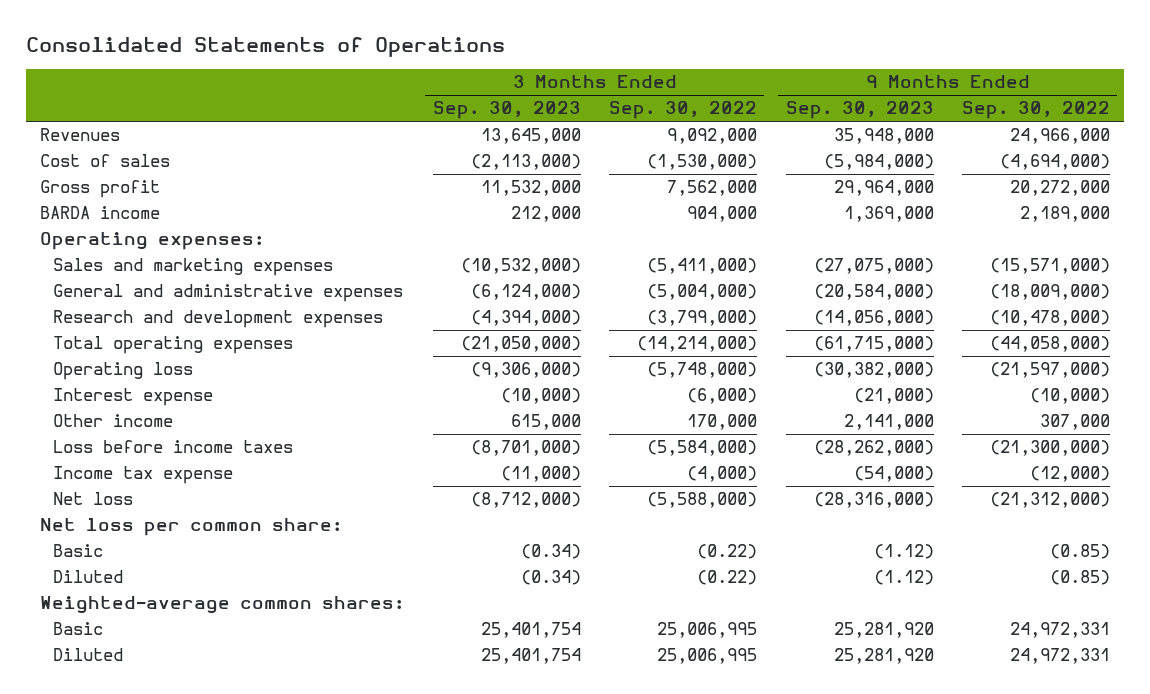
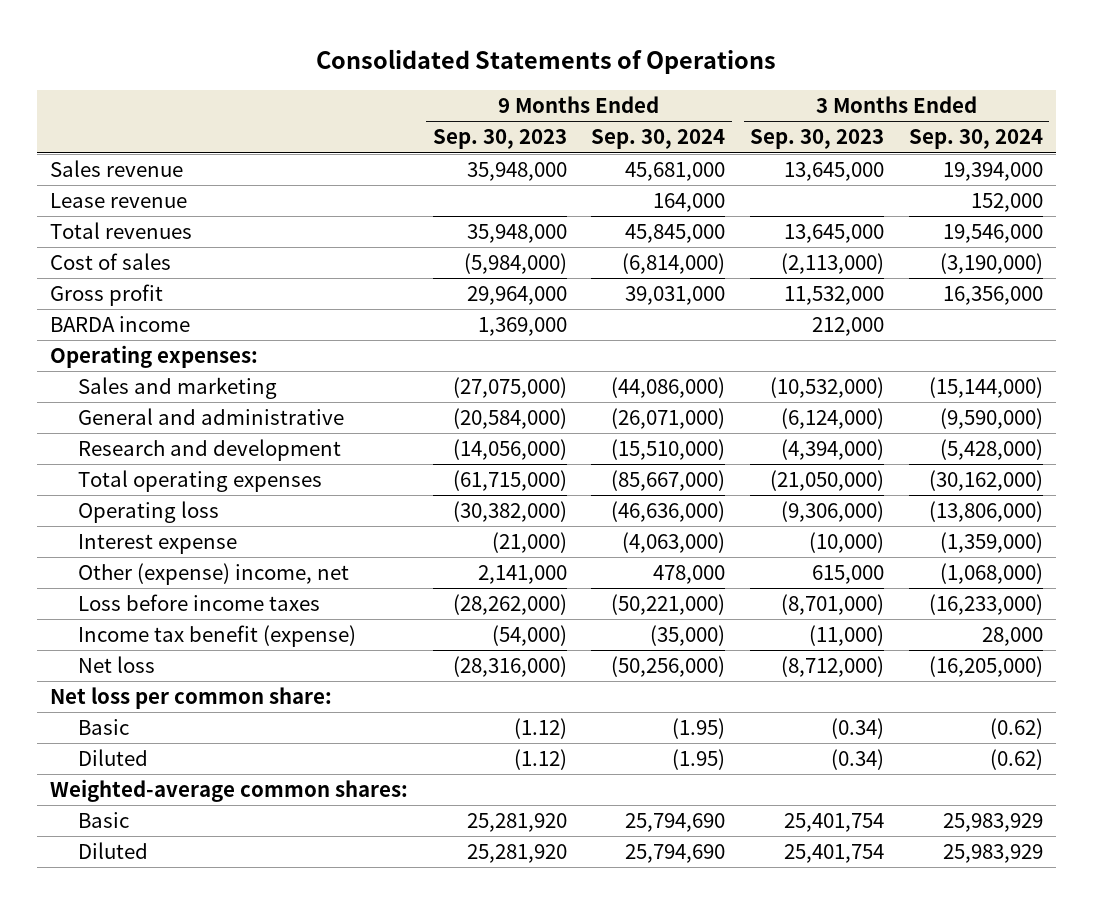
- | 3 Months Ended Sep. 30, 2023 | 3 Months Ended Sep. 30, 2022 | 9 Months Ended Sep. 30, 2023 | 9 Months Ended Sep. 30, 2022
+ | 9 Months Ended Sep. 30, 2023 | 9 Months Ended Sep. 30, 2024 | 3 Months Ended Sep. 30, 2023 | 3 Months Ended Sep. 30, 2024
- Revenues | 13,645,000 | 9,092,000 | 35,948,000 | 24,966,000
+ Sales revenue | 35,948,000 | 45,681,000 | 13,645,000 | 19,394,000
+ Lease revenue | | 164,000 | | 152,000
+ Total revenues | 35,948,000 | 45,845,000 | 13,645,000 | 19,546,000
- Sales and marketing expenses | (10,532,000) | (5,411,000) | (27,075,000) | (15,571,000)
- General and administrative expenses | (6,124,000) | (5,004,000) | (20,584,000) | (18,009,000)
- Research and development expenses | (4,394,000) | (3,799,000) | (14,056,000) | (10,478,000)
+ Sales and marketing | (27,075,000) | (44,086,000) | (10,532,000) | (15,144,000)
+ General and administrative | (20,584,000) | (26,071,000) | (6,124,000) | (9,590,000)
+ Research and development | (14,056,000) | (15,510,000) | (4,394,000) | (5,428,000)
- Other income | 615,000 | 170,000 | 2,141,000 | 307,000
+ Other (expense) income, net | 2,141,000 | 478,000 | 615,000 | (1,068,000)
- Income tax expense | (11,000) | (4,000) | (54,000) | (12,000)
+ Income tax benefit (expense) | (54,000) | (35,000) | (11,000) | 28,000

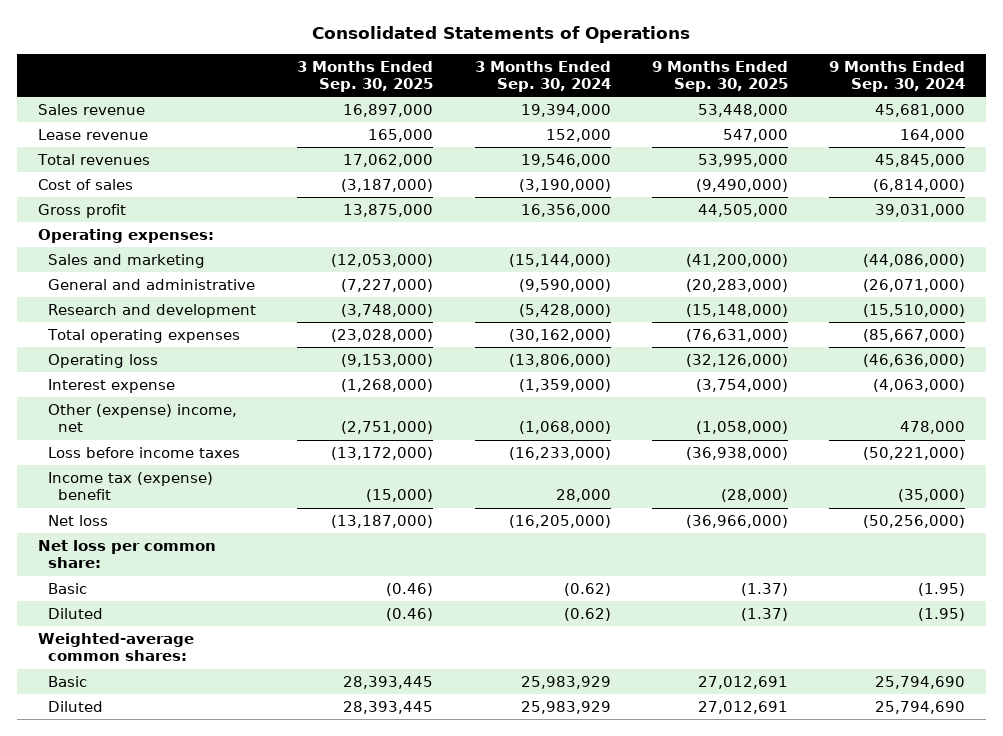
- | 9 Months Ended Sep. 30, 2023 | 9 Months Ended Sep. 30, 2024 | 3 Months Ended Sep. 30, 2023 | 3 Months Ended Sep. 30, 2024
+ | 3 Months Ended Sep. 30, 2025 | 3 Months Ended Sep. 30, 2024 | 9 Months Ended Sep. 30, 2025 | 9 Months Ended Sep. 30, 2024
- BARDA income | 1,369,000 | | 212,000 |
- Income tax benefit (expense) | (54,000) | (35,000) | (11,000) | 28,000
+ Income tax (expense) benefit | (15,000) | 28,000 | (28,000) | (35,000)

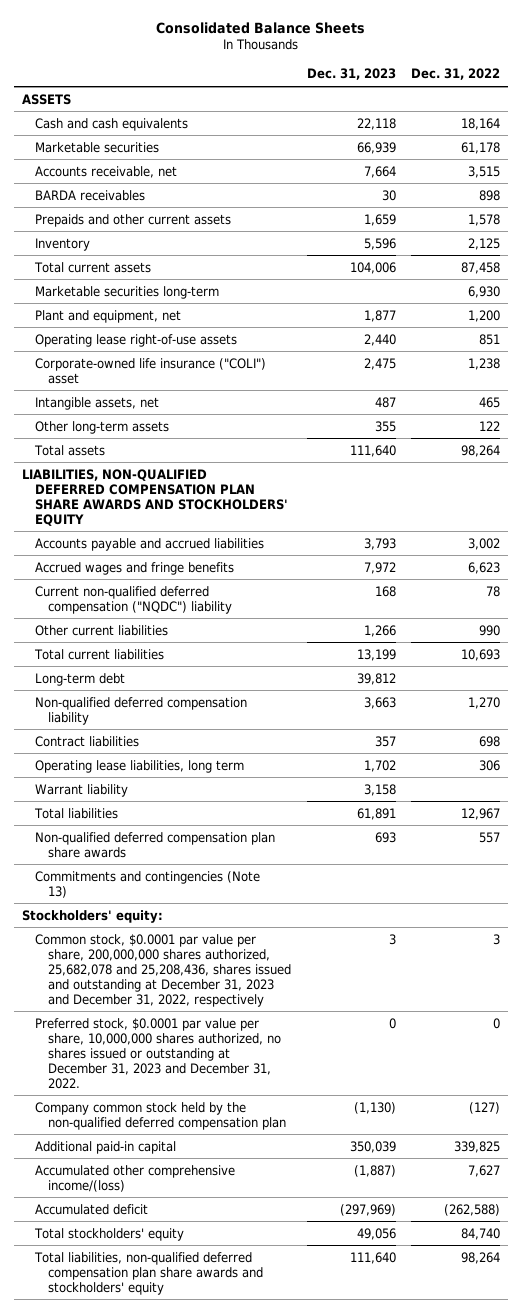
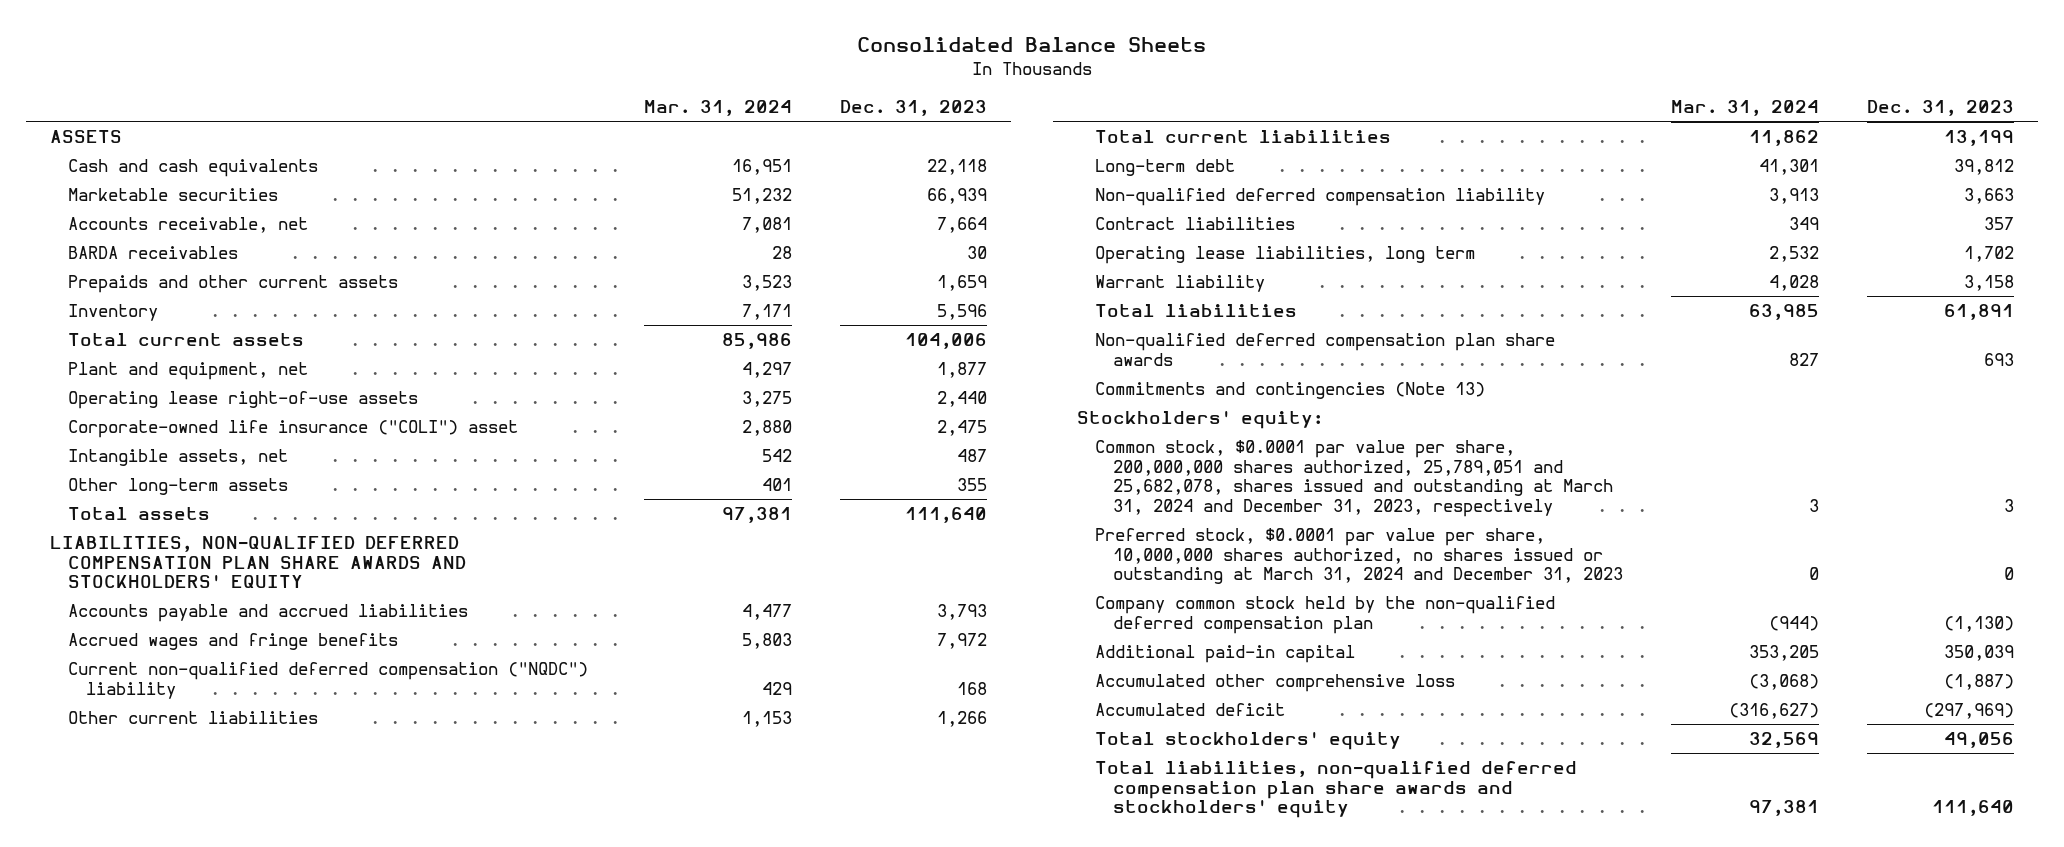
- | Dec. 31, 2023 | Dec. 31, 2022
+ | Mar. 31, 2024 | Dec. 31, 2023
- Marketable securities long-term | | 6,930
- Common stock, $0.0001 par value per share, 200,000,000 shares authorized, 25,682,078 and 25,208,436, shares issued and outstanding at December 31, 2023 and December 31, 2022, respectively | 3 | 3
- Preferred stock, $0.0001 par value per share, 10,000,000 shares authorized, no shares issued or outstanding at December 31, 2023 and December 31, 2022. | 0 | 0
+ Common stock, $0.0001 par value per share, 200,000,000 shares authorized, 25,789,051 and 25,682,078, shares issued and outstanding at March 31, 2024 and December 31, 2023, respectively | 3 | 3
+ Preferred stock, $0.0001 par value per share, 10,000,000 shares authorized, no shares issued or outstanding at March 31, 2024 and December 31, 2023 | 0 | 0
- Accumulated other comprehensive income/(loss) | (1,887) | 7,627
+ Accumulated other comprehensive loss | (3,068) | (1,887)

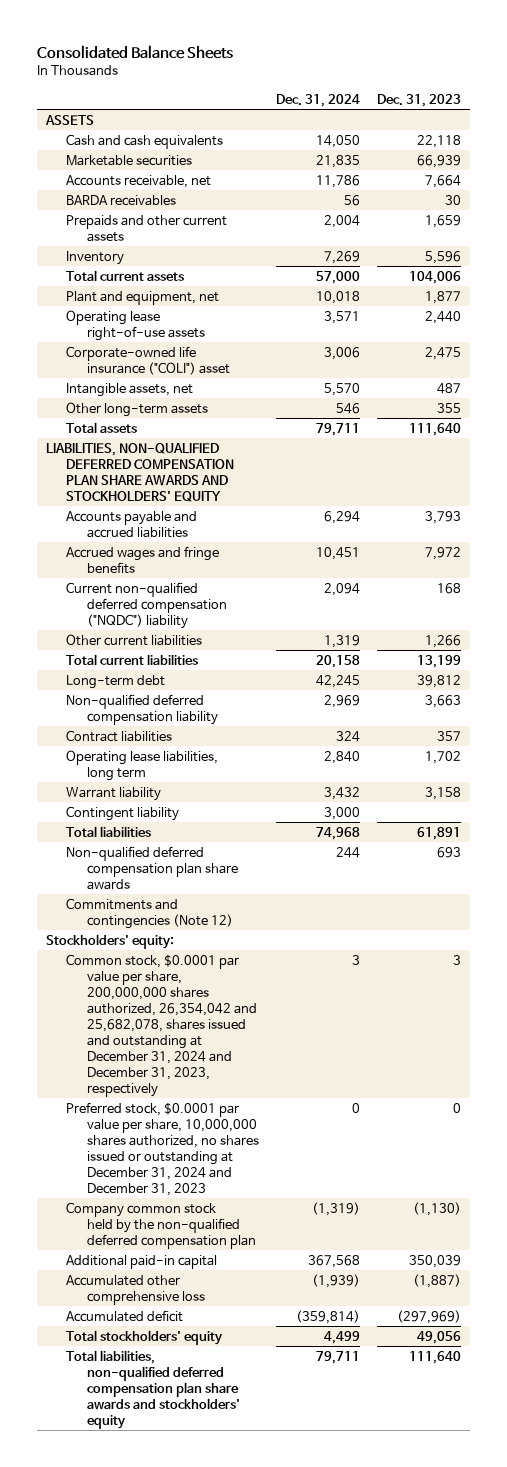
- | Mar. 31, 2024 | Dec. 31, 2023
+ | Dec. 31, 2024 | Dec. 31, 2023
+ Contingent liability | 3,000 |
- Commitments and contingencies (Note 13)
+ Commitments and contingencies (Note 12)
- Common stock, $0.0001 par value per share, 200,000,000 shares authorized, 25,789,051 and 25,682,078, shares issued and outstanding at March 31, 2024 and December 31, 2023, respectively | 3 | 3
- Preferred stock, $0.0001 par value per share, 10,000,000 shares authorized, no shares issued or outstanding at March 31, 2024 and December 31, 2023 | 0 | 0
+ Common stock, $0.0001 par value per share, 200,000,000 shares authorized, 26,354,042 and 25,682,078, shares issued and outstanding at December 31, 2024 and December 31, 2023, respectively | 3 | 3
+ Preferred stock, $0.0001 par value per share, 10,000,000 shares authorized, no shares issued or outstanding at December 31, 2024 and December 31, 2023 | 0 | 0

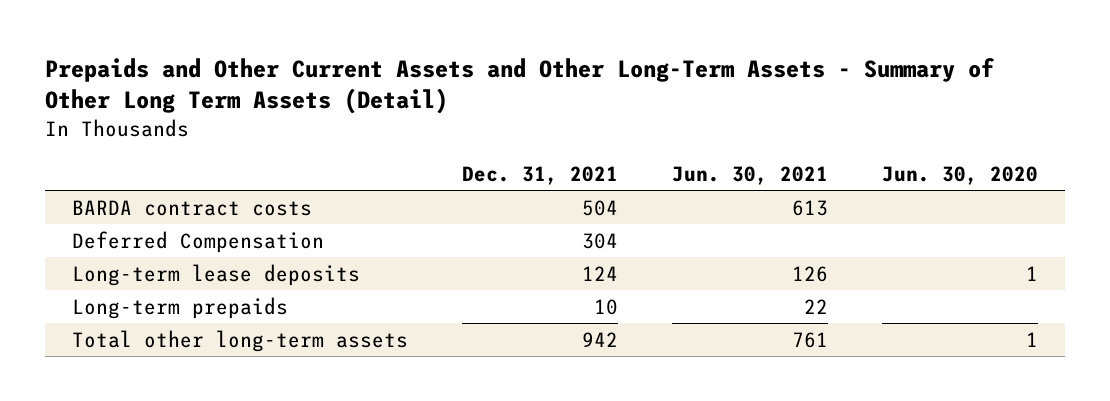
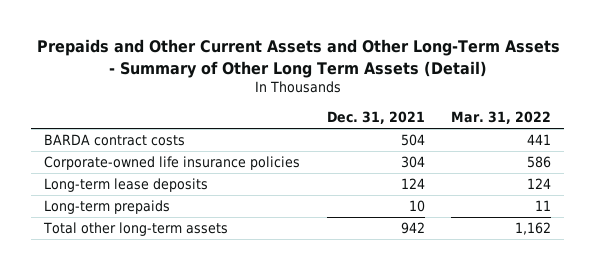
- | Dec. 31, 2021 | Jun. 30, 2021 | Jun. 30, 2020
+ | Dec. 31, 2021 | Mar. 31, 2022
- Deferred Compensation | 304 | |
+ Corporate-owned life insurance policies | 304 | 586

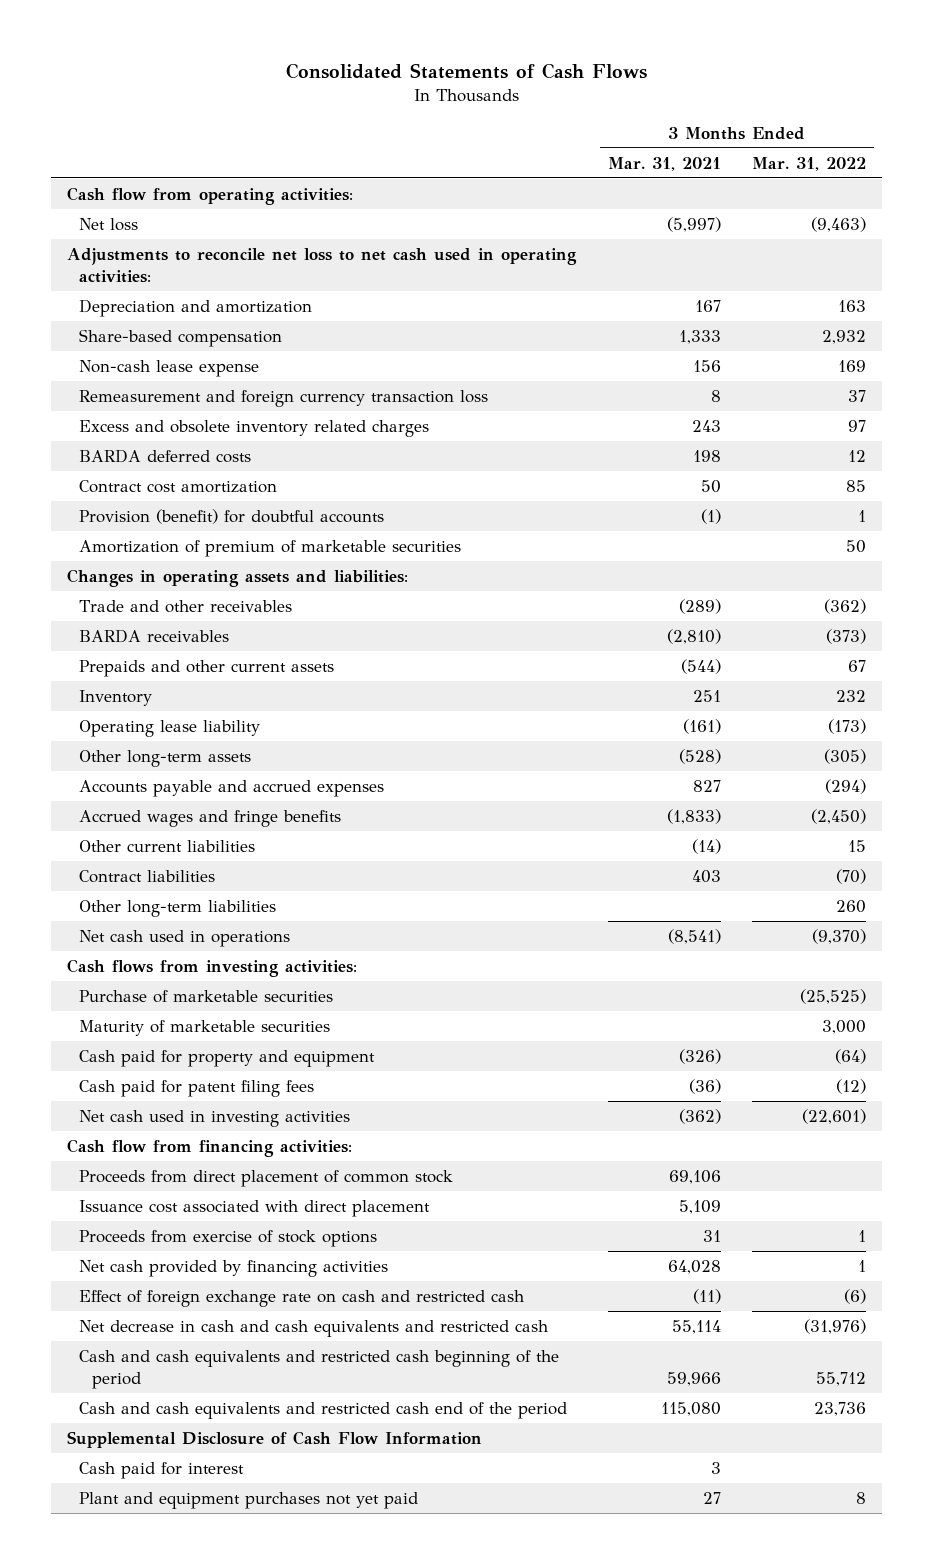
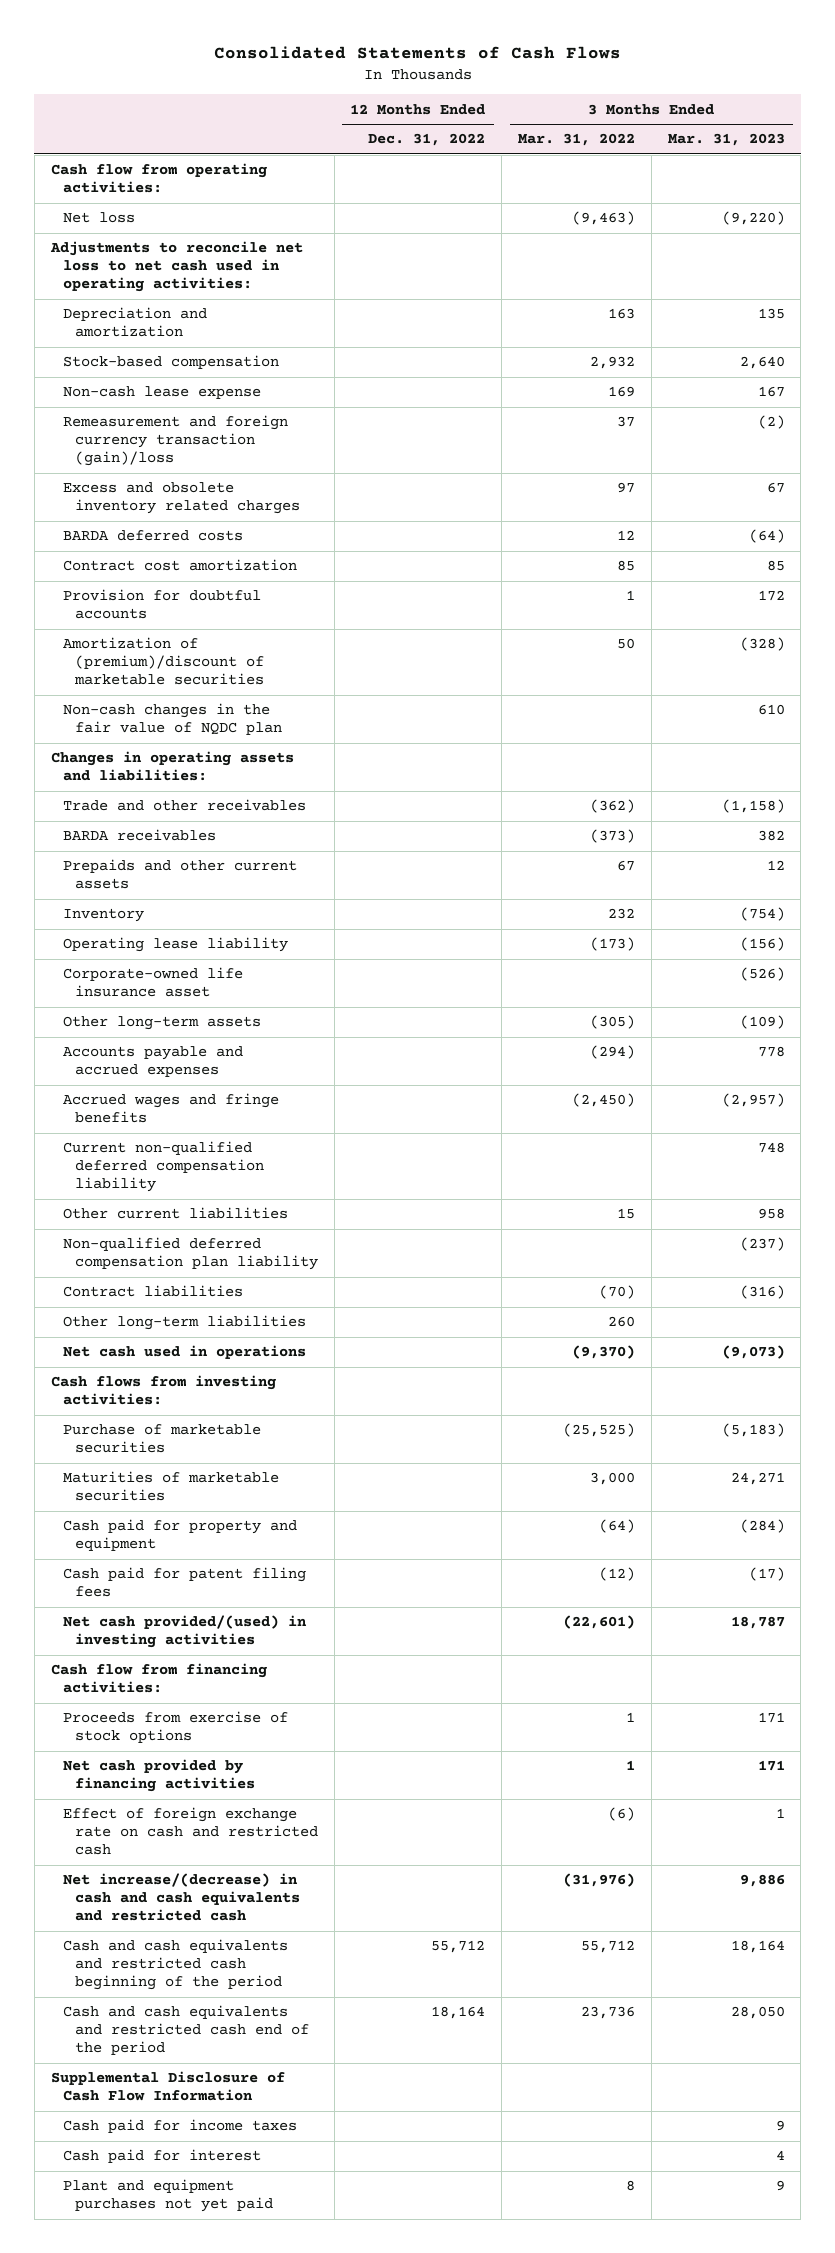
- | 3 Months Ended Mar. 31, 2021 | 3 Months Ended Mar. 31, 2022
+ | 12 Months Ended Dec. 31, 2022 | 3 Months Ended Mar. 31, 2022 | 3 Months Ended Mar. 31, 2023
- Share-based compensation | 1,333 | 2,932
+ Stock-based compensation | | 2,932 | 2,640
- Remeasurement and foreign currency transaction loss | 8 | 37
+ Remeasurement and foreign currency transaction (gain)/loss | | 37 | (2)
- Provision (benefit) for doubtful accounts | (1) | 1
- Amortization of premium of marketable securities | | 50
+ Provision for doubtful accounts | | 1 | 172
+ Amortization of (premium)/discount of marketable securities | | 50 | (328)
+ Non-cash changes in the fair value of NQDC plan | | | 610
+ Corporate-owned life insurance asset | | | (526)
+ Current non-qualified deferred compensation liability | | | 748
+ Non-qualified deferred compensation plan liability | | | (237)
- Maturity of marketable securities | | 3,000
+ Maturities of marketable securities | | 3,000 | 24,271
- Net cash used in investing activities | (362) | (22,601)
+ Net cash provided/(used) in investing activities | | (22,601) | 18,787
- Proceeds from direct placement of common stock | 69,106 |
- Issuance cost associated with direct placement | 5,109 |
- Net decrease in cash and cash equivalents and restricted cash | 55,114 | (31,976)
+ Net increase/(decrease) in cash and cash equivalents and restricted cash | | (31,976) | 9,886
+ Cash paid for income taxes | | | 9

